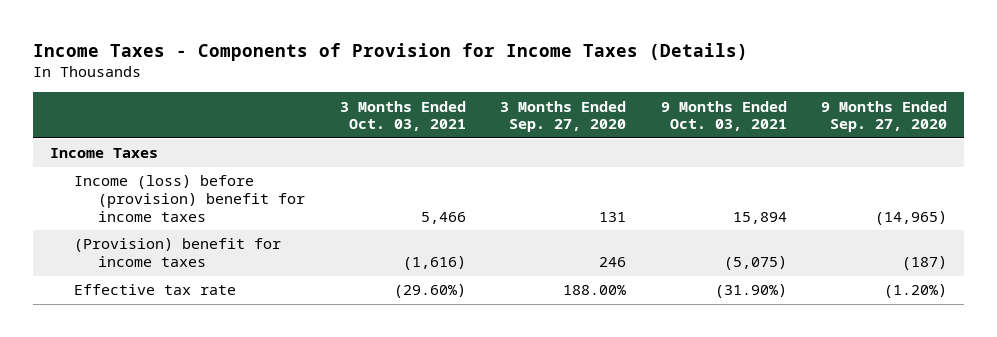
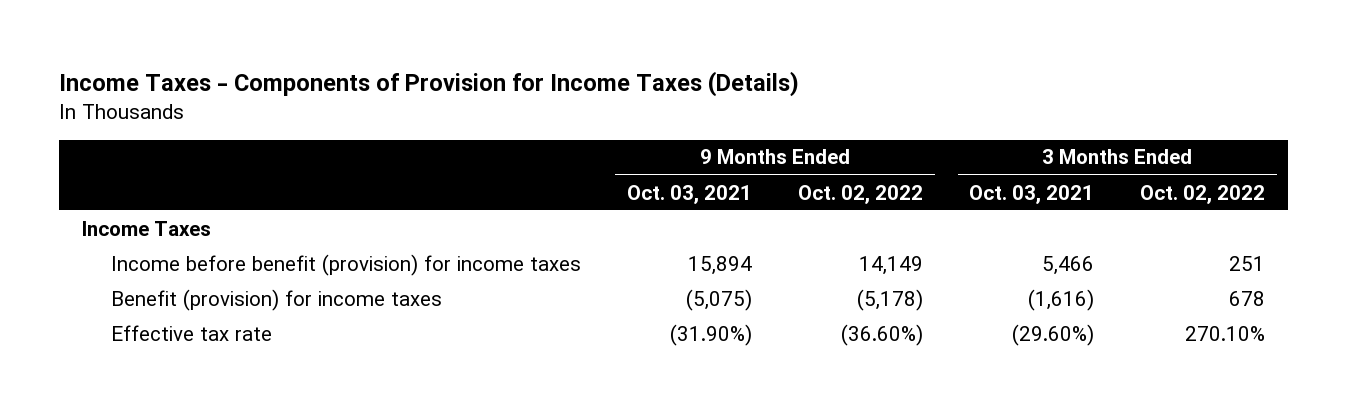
- | 3 Months Ended Oct. 03, 2021 | 3 Months Ended Sep. 27, 2020 | 9 Months Ended Oct. 03, 2021 | 9 Months Ended Sep. 27, 2020
+ | 9 Months Ended Oct. 03, 2021 | 9 Months Ended Oct. 02, 2022 | 3 Months Ended Oct. 03, 2021 | 3 Months Ended Oct. 02, 2022
- Income (loss) before (provision) benefit for income taxes | 5,466 | 131 | 15,894 | (14,965)
- (Provision) benefit for income taxes | (1,616) | 246 | (5,075) | (187)
+ Income before benefit (provision) for income taxes | 15,894 | 14,149 | 5,466 | 251
+ Benefit (provision) for income taxes | (5,075) | (5,178) | (1,616) | 678

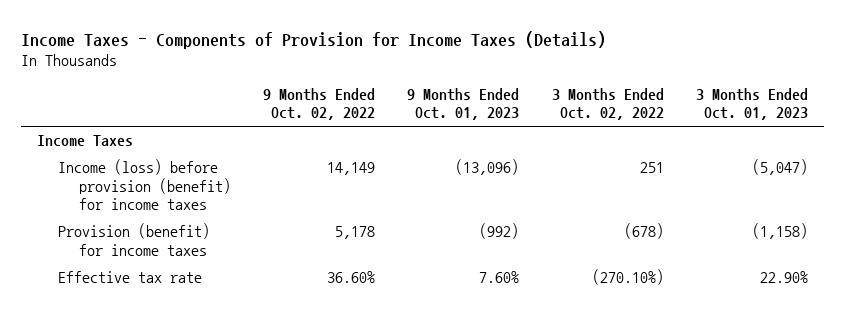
- | 9 Months Ended Oct. 03, 2021 | 9 Months Ended Oct. 02, 2022 | 3 Months Ended Oct. 03, 2021 | 3 Months Ended Oct. 02, 2022
+ | 9 Months Ended Oct. 02, 2022 | 9 Months Ended Oct. 01, 2023 | 3 Months Ended Oct. 02, 2022 | 3 Months Ended Oct. 01, 2023
- Income before benefit (provision) for income taxes | 15,894 | 14,149 | 5,466 | 251
- Benefit (provision) for income taxes | (5,075) | (5,178) | (1,616) | 678
- Effective tax rate | (31.90%) | (36.60%) | (29.60%) | 270.10%
+ Income (loss) before provision (benefit) for income taxes | 14,149 | (13,096) | 251 | (5,047)
+ Provision (benefit) for income taxes | 5,178 | (992) | (678) | (1,158)
+ Effective tax rate | 36.60% | 7.60% | (270.10%) | 22.90%

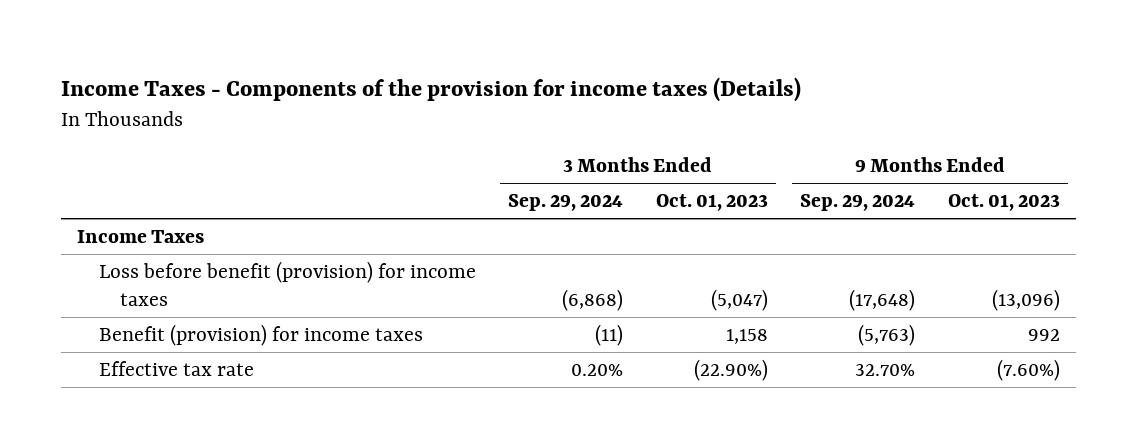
- Income Taxes - Components of Provision for Income Taxes (Details)
+ Income Taxes - Components of the provision for income taxes (Details)
- | 9 Months Ended Oct. 02, 2022 | 9 Months Ended Oct. 01, 2023 | 3 Months Ended Oct. 02, 2022 | 3 Months Ended Oct. 01, 2023
+ | 3 Months Ended Sep. 29, 2024 | 3 Months Ended Oct. 01, 2023 | 9 Months Ended Sep. 29, 2024 | 9 Months Ended Oct. 01, 2023
- Income (loss) before provision (benefit) for income taxes | 14,149 | (13,096) | 251 | (5,047)
- Provision (benefit) for income taxes | 5,178 | (992) | (678) | (1,158)
- Effective tax rate | 36.60% | 7.60% | (270.10%) | 22.90%
+ Loss before benefit (provision) for income taxes | (6,868) | (5,047) | (17,648) | (13,096)
+ Benefit (provision) for income taxes | (11) | 1,158 | (5,763) | 992
+ Effective tax rate | 0.20% | (22.90%) | 32.70% | (7.60%)

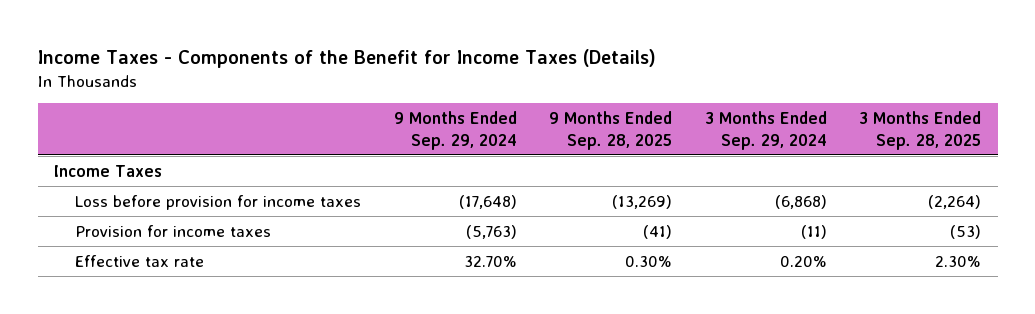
- Income Taxes - Components of the provision for income taxes (Details)
+ Income Taxes - Components of the Benefit for Income Taxes (Details)
- | 3 Months Ended Sep. 29, 2024 | 3 Months Ended Oct. 01, 2023 | 9 Months Ended Sep. 29, 2024 | 9 Months Ended Oct. 01, 2023
+ | 9 Months Ended Sep. 29, 2024 | 9 Months Ended Sep. 28, 2025 | 3 Months Ended Sep. 29, 2024 | 3 Months Ended Sep. 28, 2025
- Loss before benefit (provision) for income taxes | (6,868) | (5,047) | (17,648) | (13,096)
- Benefit (provision) for income taxes | (11) | 1,158 | (5,763) | 992
+ Loss before provision for income taxes | (17,648) | (13,269) | (6,868) | (2,264)
+ Provision for income taxes | (5,763) | (41) | (11) | (53)

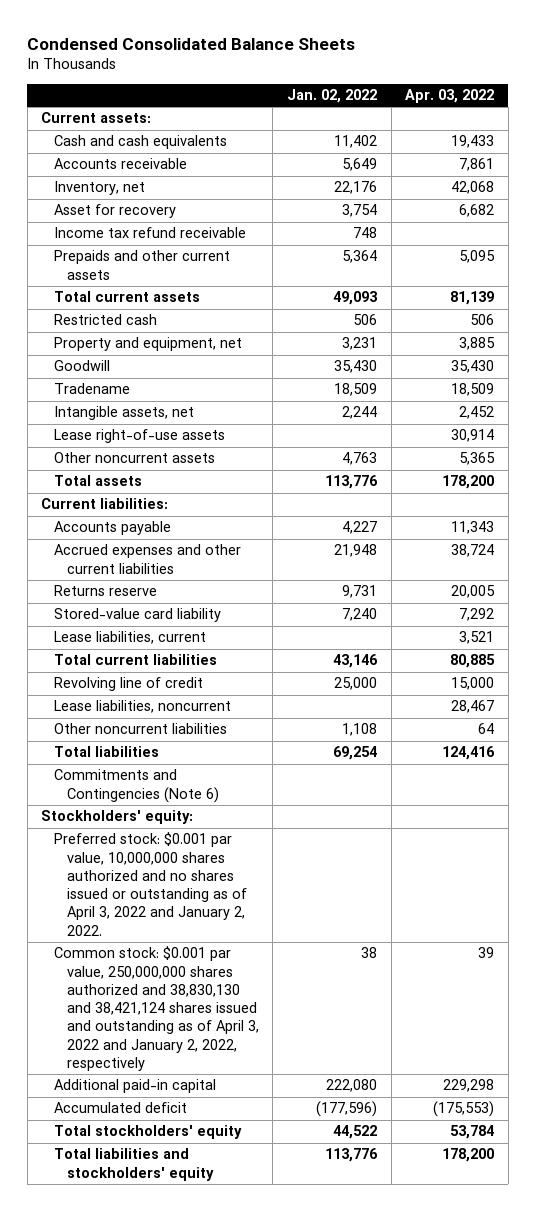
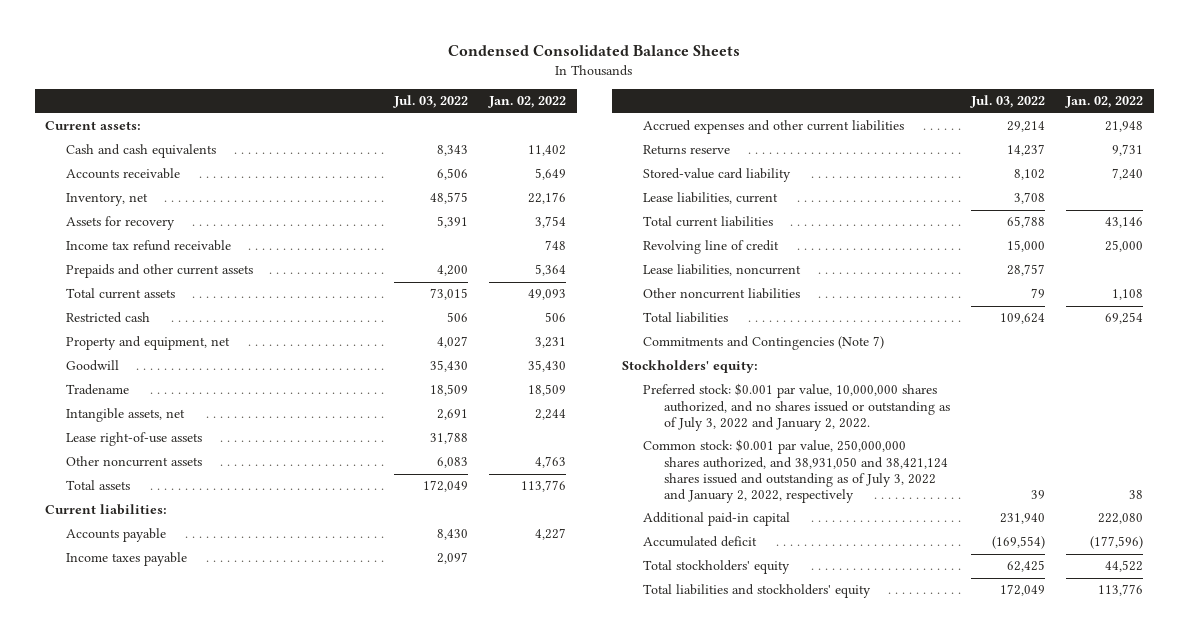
- | Jan. 02, 2022 | Apr. 03, 2022
+ | Jul. 03, 2022 | Jan. 02, 2022
- Asset for recovery | 3,754 | 6,682
+ Assets for recovery | 5,391 | 3,754
+ Income taxes payable | 2,097 |
- Commitments and Contingencies (Note 6)
+ Commitments and Contingencies (Note 7)
- Preferred stock: $0.001 par value, 10,000,000 shares authorized and no shares issued or outstanding as of April 3, 2022 and January 2, 2022.
- Common stock: $0.001 par value, 250,000,000 shares authorized and 38,830,130 and 38,421,124 shares issued and outstanding as of April 3, 2022 and January 2, 2022, respectively | 38 | 39
+ Preferred stock: $0.001 par value, 10,000,000 shares authorized, and no shares issued or outstanding as of July 3, 2022 and January 2, 2022.
+ Common stock: $0.001 par value, 250,000,000 shares authorized, and 38,931,050 and 38,421,124 shares issued and outstanding as of July 3, 2022 and January 2, 2022, respectively | 39 | 38

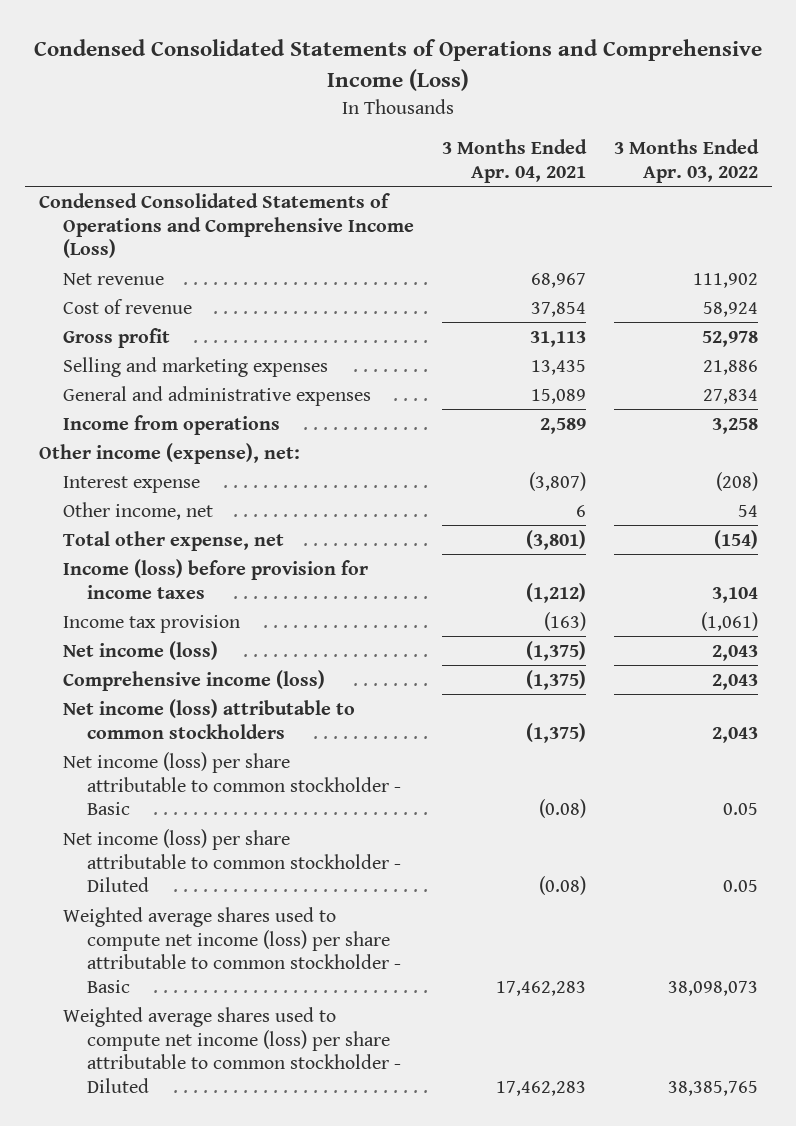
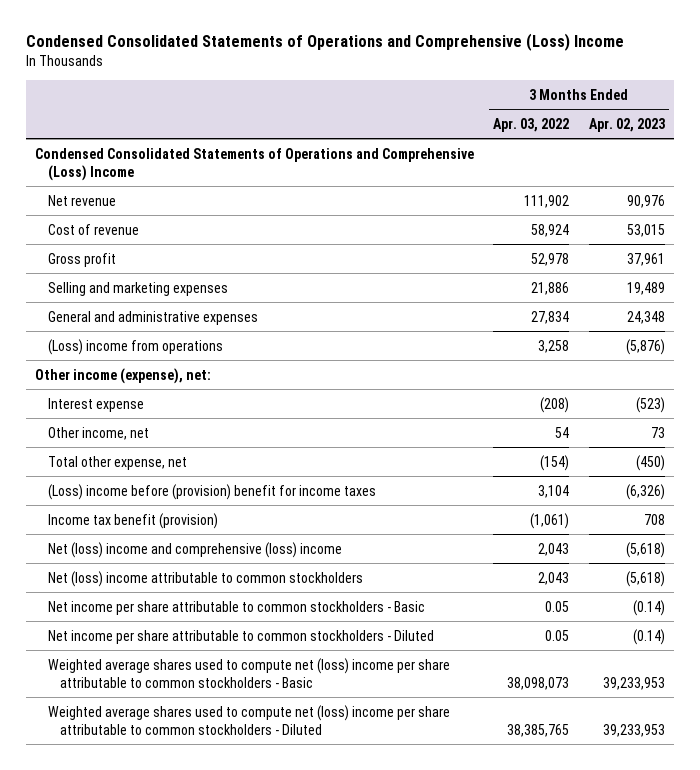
- Condensed Consolidated Statements of Operations and Comprehensive Income (Loss)
+ Condensed Consolidated Statements of Operations and Comprehensive (Loss) Income
- | 3 Months Ended Apr. 04, 2021 | 3 Months Ended Apr. 03, 2022
+ | 3 Months Ended Apr. 03, 2022 | 3 Months Ended Apr. 02, 2023
- Condensed Consolidated Statements of Operations and Comprehensive Income (Loss)
+ Condensed Consolidated Statements of Operations and Comprehensive (Loss) Income
- Income from operations | 2,589 | 3,258
+ (Loss) income from operations | 3,258 | (5,876)
- Income (loss) before provision for income taxes | (1,212) | 3,104
- Income tax provision | (163) | (1,061)
- Net income (loss) | (1,375) | 2,043
- Comprehensive income (loss) | (1,375) | 2,043
- Net income (loss) attributable to common stockholders | (1,375) | 2,043
- Net income (loss) per share attributable to common stockholder - Basic | (0.08) | 0.05
- Net income (loss) per share attributable to common stockholder - Diluted | (0.08) | 0.05
- Weighted average shares used to compute net income (loss) per share attributable to common stockholder - Basic | 17,462,283 | 38,098,073
- Weighted average shares used to compute net income (loss) per share attributable to common stockholder - Diluted | 17,462,283 | 38,385,765
+ (Loss) income before (provision) benefit for income taxes | 3,104 | (6,326)
+ Income tax benefit (provision) | (1,061) | 708
+ Net (loss) income and comprehensive (loss) income | 2,043 | (5,618)
+ Net (loss) income attributable to common stockholders | 2,043 | (5,618)
+ Net income per share attributable to common stockholders - Basic | 0.05 | (0.14)
+ Net income per share attributable to common stockholders - Diluted | 0.05 | (0.14)
+ Weighted average shares used to compute net (loss) income per share attributable to common stockholders - Basic | 38,098,073 | 39,233,953
+ Weighted average shares used to compute net (loss) income per share attributable to common stockholders - Diluted | 38,385,765 | 39,233,953

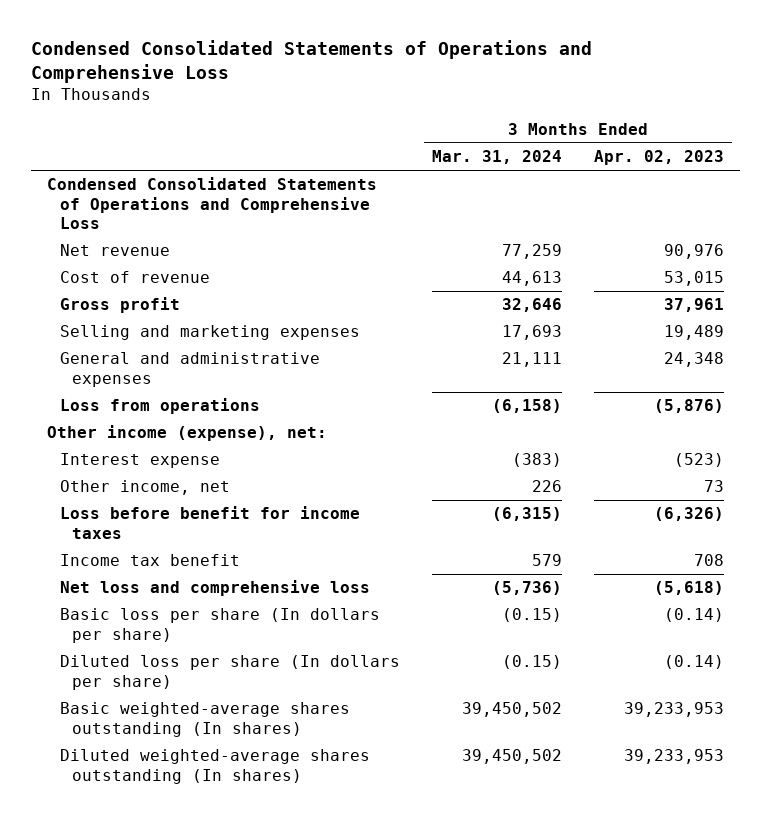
- Condensed Consolidated Statements of Operations and Comprehensive (Loss) Income
+ Condensed Consolidated Statements of Operations and Comprehensive Loss
- | 3 Months Ended Apr. 03, 2022 | 3 Months Ended Apr. 02, 2023
+ | 3 Months Ended Mar. 31, 2024 | 3 Months Ended Apr. 02, 2023
- Condensed Consolidated Statements of Operations and Comprehensive (Loss) Income
+ Condensed Consolidated Statements of Operations and Comprehensive Loss
- (Loss) income from operations | 3,258 | (5,876)
+ Loss from operations | (6,158) | (5,876)
- Total other expense, net | (154) | (450)
- (Loss) income before (provision) benefit for income taxes | 3,104 | (6,326)
- Income tax benefit (provision) | (1,061) | 708
- Net (loss) income and comprehensive (loss) income | 2,043 | (5,618)
- Net (loss) income attributable to common stockholders | 2,043 | (5,618)
- Net income per share attributable to common stockholders - Basic | 0.05 | (0.14)
- Net income per share attributable to common stockholders - Diluted | 0.05 | (0.14)
- Weighted average shares used to compute net (loss) income per share attributable to common stockholders - Basic | 38,098,073 | 39,233,953
- Weighted average shares used to compute net (loss) income per share attributable to common stockholders - Diluted | 38,385,765 | 39,233,953
+ Loss before benefit for income taxes | (6,315) | (6,326)
+ Income tax benefit | 579 | 708
+ Net loss and comprehensive loss | (5,736) | (5,618)
+ Basic loss per share (In dollars per share) | (0.15) | (0.14)
+ Diluted loss per share (In dollars per share) | (0.15) | (0.14)
+ Basic weighted-average shares outstanding (In shares) | 39,450,502 | 39,233,953
+ Diluted weighted-average shares outstanding (In shares) | 39,450,502 | 39,233,953

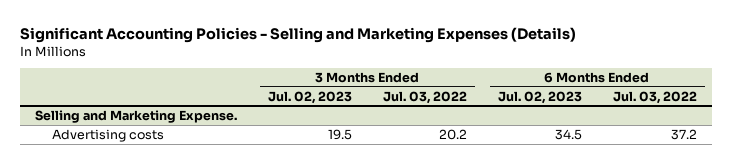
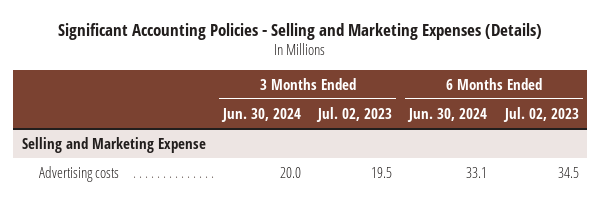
- | 3 Months Ended Jul. 02, 2023 | 3 Months Ended Jul. 03, 2022 | 6 Months Ended Jul. 02, 2023 | 6 Months Ended Jul. 03, 2022
+ | 3 Months Ended Jun. 30, 2024 | 3 Months Ended Jul. 02, 2023 | 6 Months Ended Jun. 30, 2024 | 6 Months Ended Jul. 02, 2023
- Selling and Marketing Expense.
+ Selling and Marketing Expense

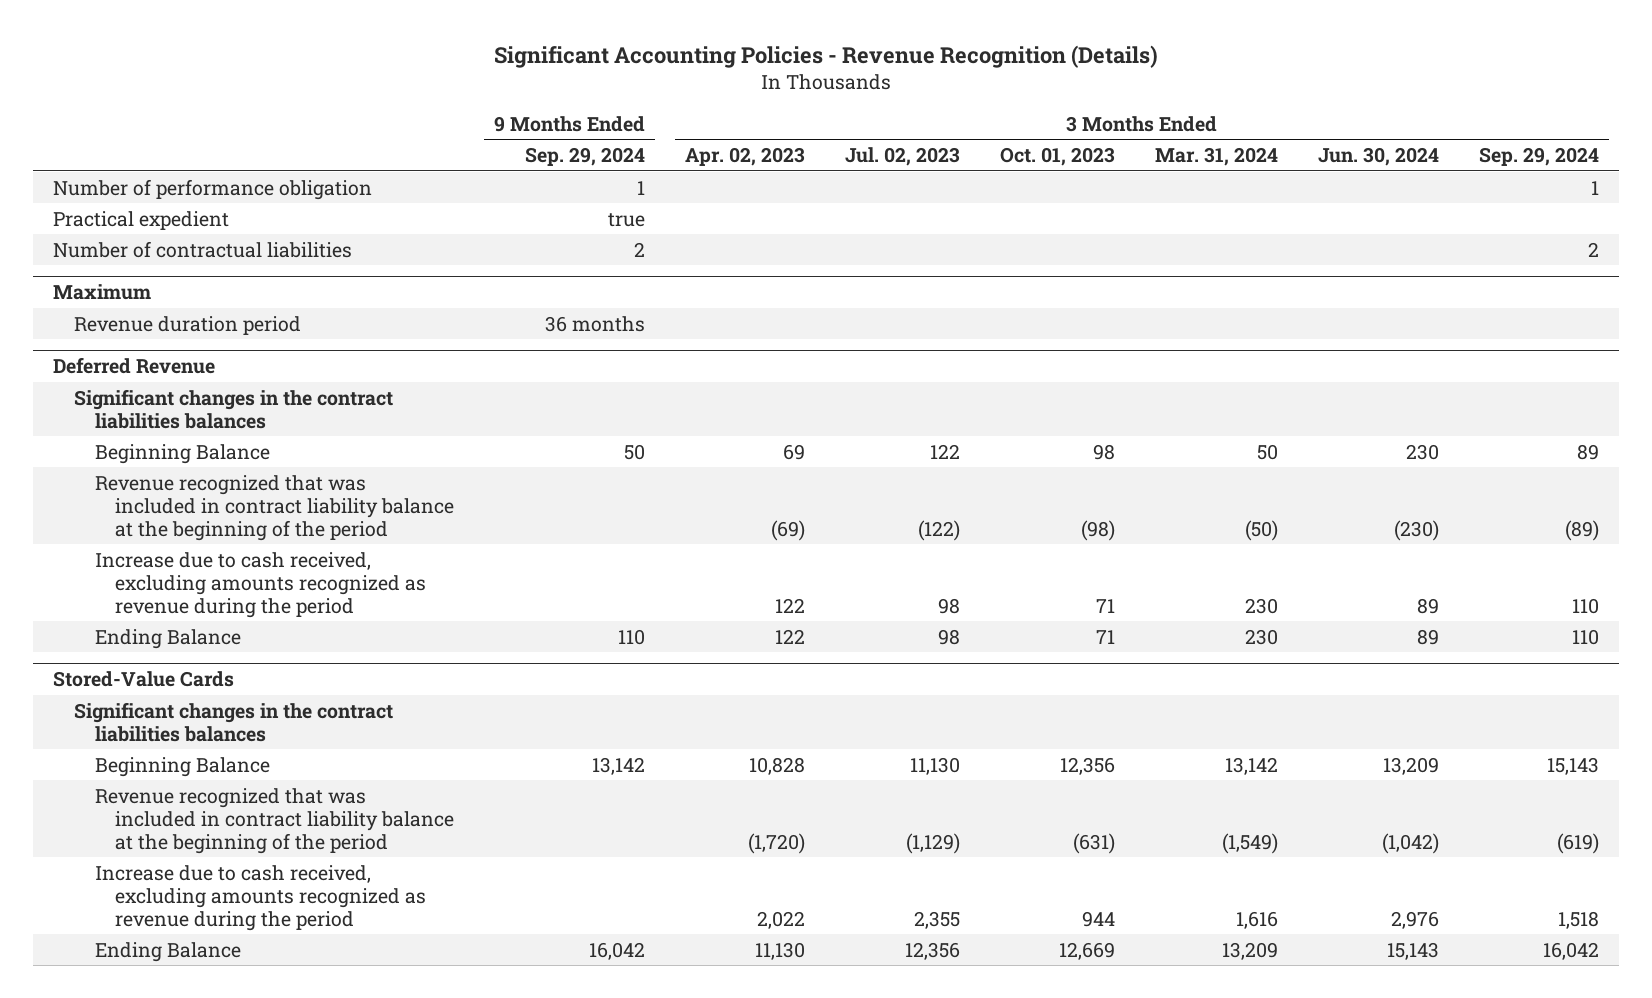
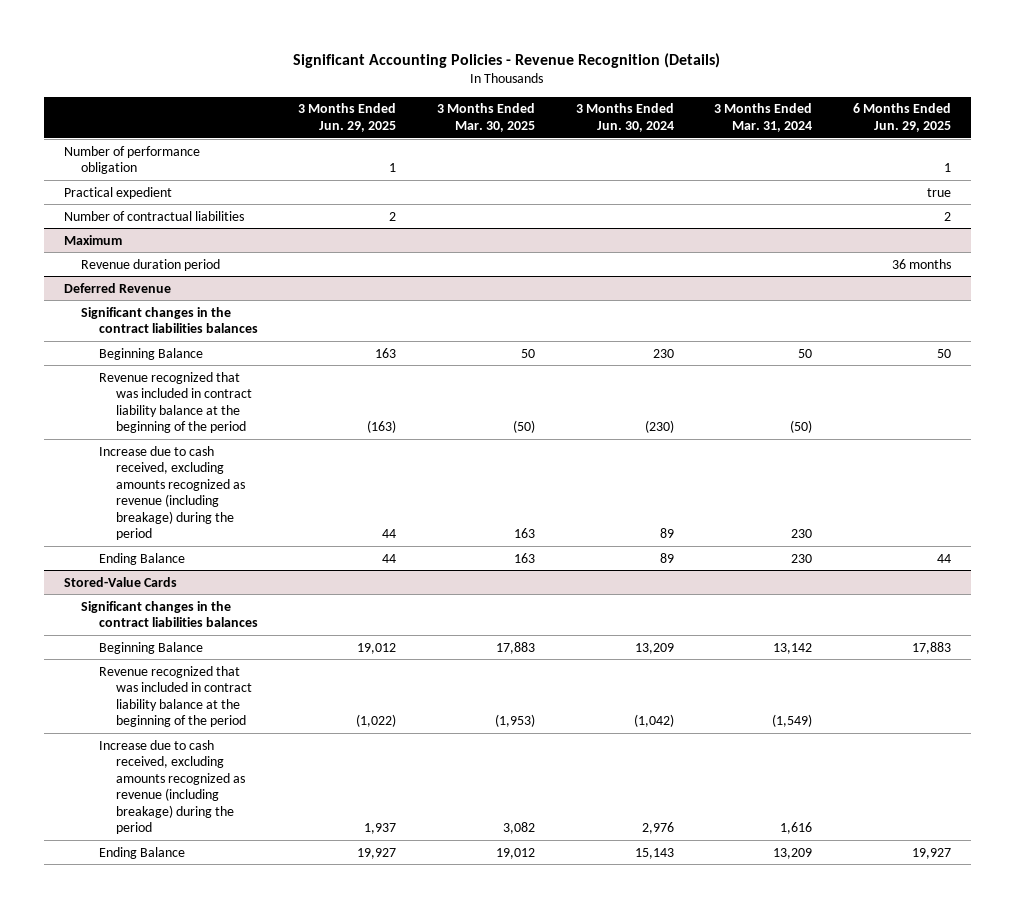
- | 9 Months Ended Sep. 29, 2024 | 3 Months Ended Apr. 02, 2023 | 3 Months Ended Jul. 02, 2023 | 3 Months Ended Oct. 01, 2023 | 3 Months Ended Mar. 31, 2024 | 3 Months Ended Jun. 30, 2024 | 3 Months Ended Sep. 29, 2024
+ | 3 Months Ended Jun. 29, 2025 | 3 Months Ended Mar. 30, 2025 | 3 Months Ended Jun. 30, 2024 | 3 Months Ended Mar. 31, 2024 | 6 Months Ended Jun. 29, 2025
@ Deferred Revenue
- Increase due to cash received, excluding amounts recognized as revenue during the period | | 122 | 98 | 71 | 230 | 89 | 110
+ Increase due to cash received, excluding amounts recognized as revenue (including breakage) during the period | 44 | 163 | 89 | 230 |
@ Stored-Value Cards
- Increase due to cash received, excluding amounts recognized as revenue during the period | | 2,022 | 2,355 | 944 | 1,616 | 2,976 | 1,518
+ Increase due to cash received, excluding amounts recognized as revenue (including breakage) during the period | 1,937 | 3,082 | 2,976 | 1,616 |

